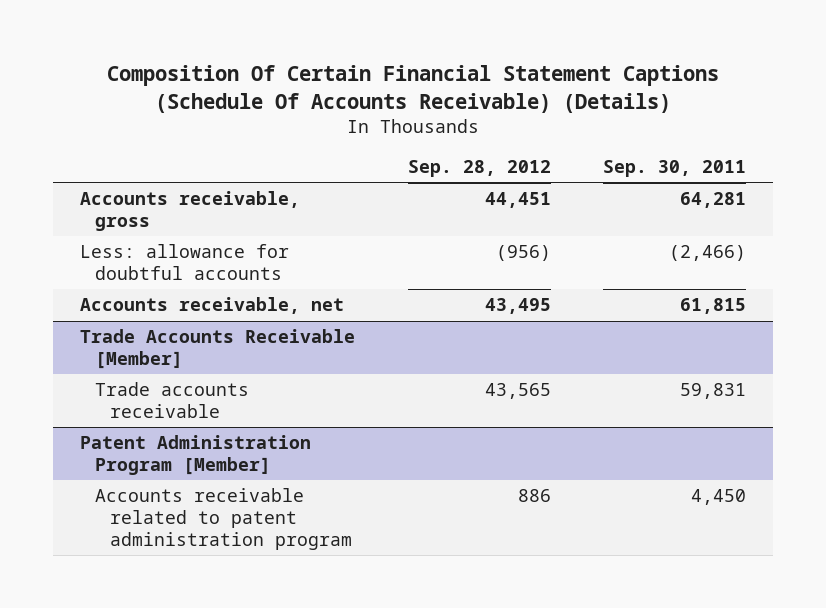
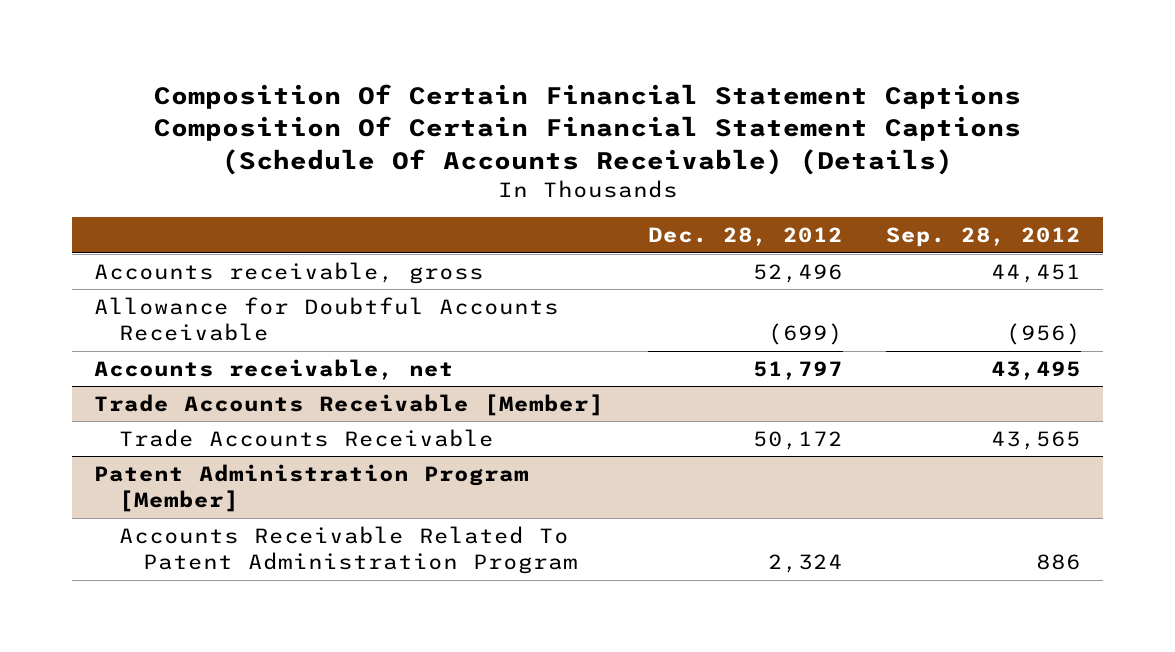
- Composition Of Certain Financial Statement Captions (Schedule Of Accounts Receivable) (Details)
+ Composition Of Certain Financial Statement Captions Composition Of Certain Financial Statement Captions (Schedule Of Accounts Receivable) (Details)
- | Sep. 28, 2012 | Sep. 30, 2011
+ | Dec. 28, 2012 | Sep. 28, 2012
- Less: allowance for doubtful accounts | (956) | (2,466)
+ Allowance for Doubtful Accounts Receivable | (699) | (956)
@ Trade Accounts Receivable [Member]
- Trade accounts receivable | 43,565 | 59,831
+ Trade Accounts Receivable | 50,172 | 43,565
@ Patent Administration Program [Member]
- Accounts receivable related to patent administration program | 886 | 4,450
+ Accounts Receivable Related To Patent Administration Program | 2,324 | 886

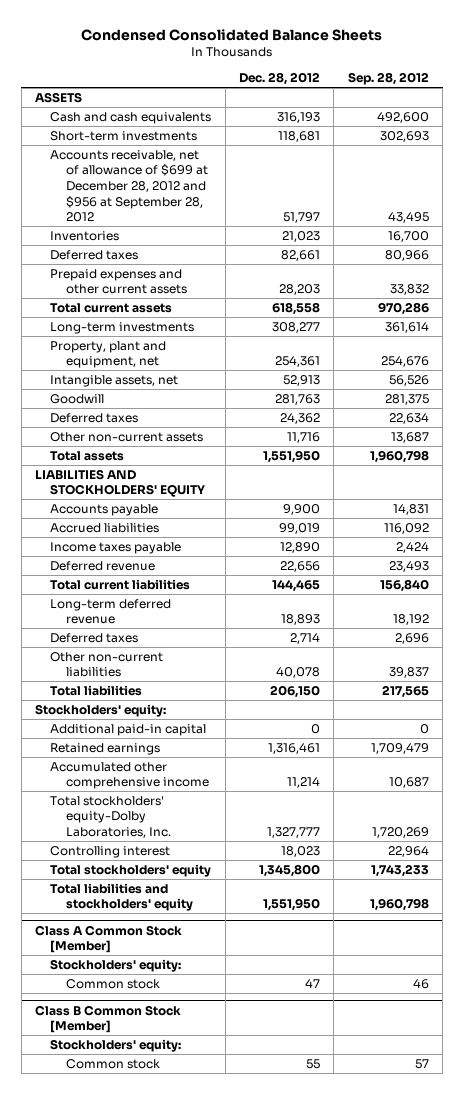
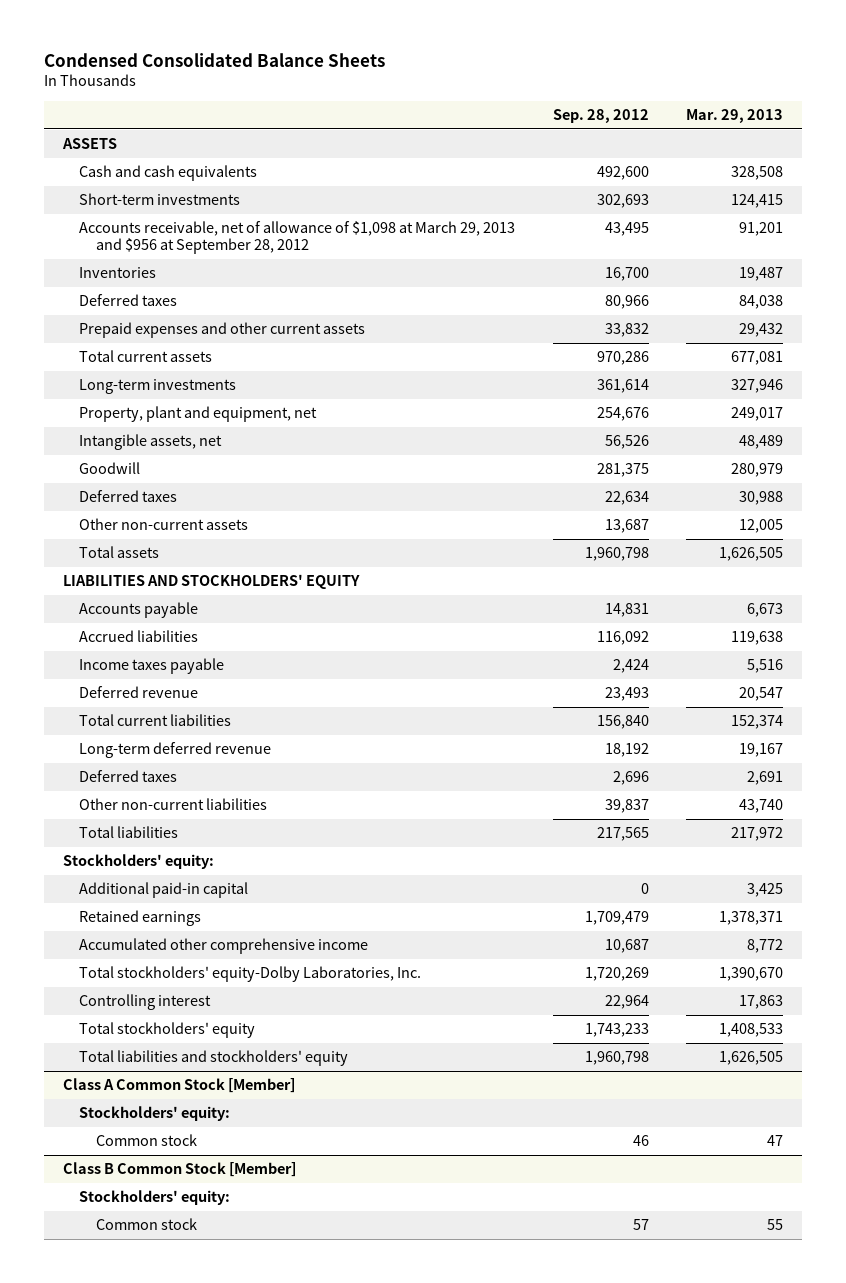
- | Dec. 28, 2012 | Sep. 28, 2012
+ | Sep. 28, 2012 | Mar. 29, 2013
- Accounts receivable, net of allowance of $699 at December 28, 2012 and $956 at September 28, 2012 | 51,797 | 43,495
+ Accounts receivable, net of allowance of $1,098 at March 29, 2013 and $956 at September 28, 2012 | 43,495 | 91,201

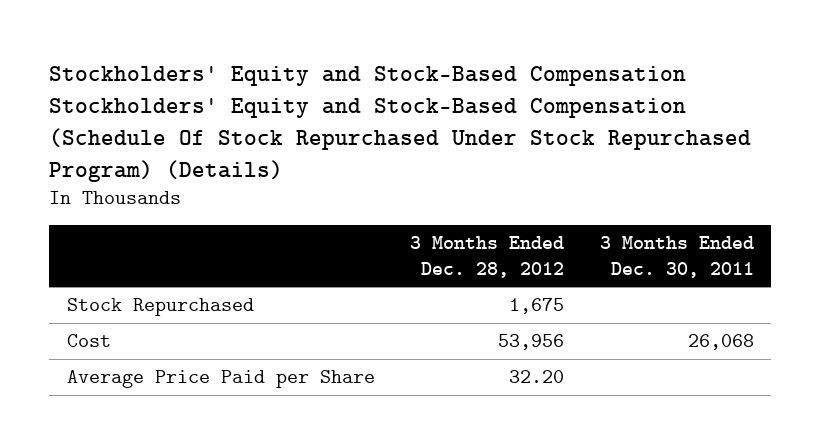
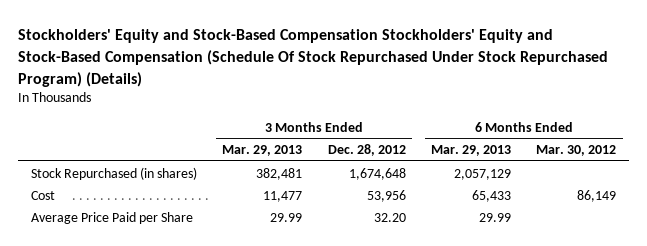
- | 3 Months Ended Dec. 28, 2012 | 3 Months Ended Dec. 30, 2011
+ | 3 Months Ended Mar. 29, 2013 | 3 Months Ended Dec. 28, 2012 | 6 Months Ended Mar. 29, 2013 | 6 Months Ended Mar. 30, 2012
- Stock Repurchased | 1,675 |
+ Stock Repurchased (in shares) | 382,481 | 1,674,648 | 2,057,129 |

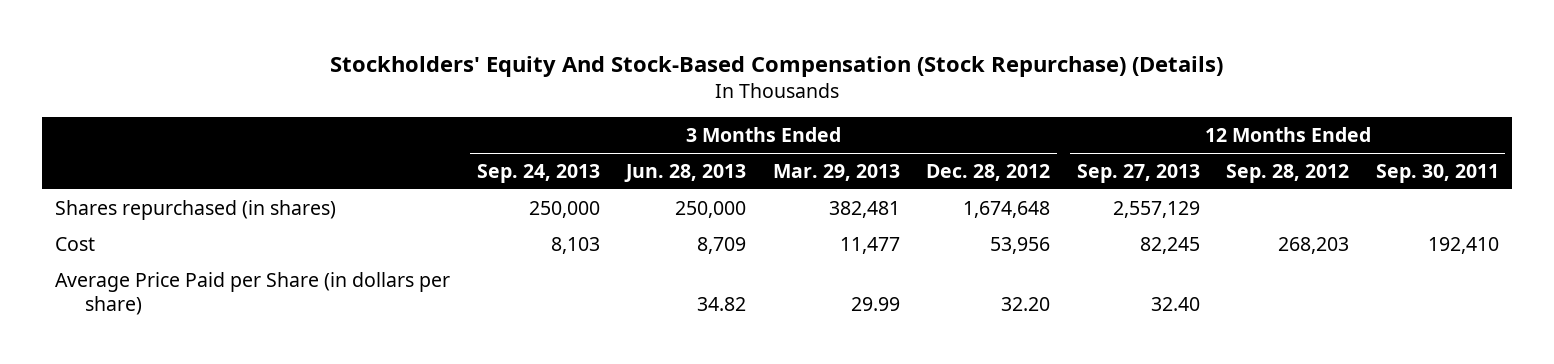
- Stockholders' Equity and Stock-Based Compensation Stockholders' Equity and Stock-Based Compensation (Schedule Of Stock Repurchased Under Stock Repurchased Program) (Details)
+ Stockholders' Equity And Stock-Based Compensation (Stock Repurchase) (Details)
- | 3 Months Ended Mar. 29, 2013 | 3 Months Ended Dec. 28, 2012 | 6 Months Ended Mar. 29, 2013 | 6 Months Ended Mar. 30, 2012
+ | 3 Months Ended Sep. 24, 2013 | 3 Months Ended Jun. 28, 2013 | 3 Months Ended Mar. 29, 2013 | 3 Months Ended Dec. 28, 2012 | 12 Months Ended Sep. 27, 2013 | 12 Months Ended Sep. 28, 2012 | 12 Months Ended Sep. 30, 2011
- Stock Repurchased (in shares) | 382,481 | 1,674,648 | 2,057,129 |
+ Shares repurchased (in shares) | 250,000 | 250,000 | 382,481 | 1,674,648 | 2,557,129 | |
- Average Price Paid per Share | 29.99 | 32.20 | 29.99 |
+ Average Price Paid per Share (in dollars per share) | | 34.82 | 29.99 | 32.20 | 32.40 | |

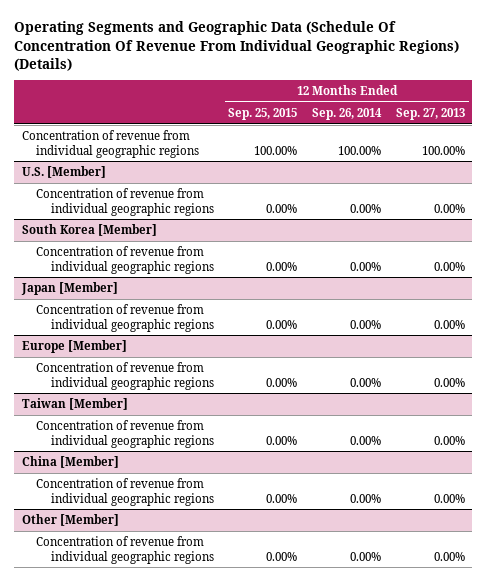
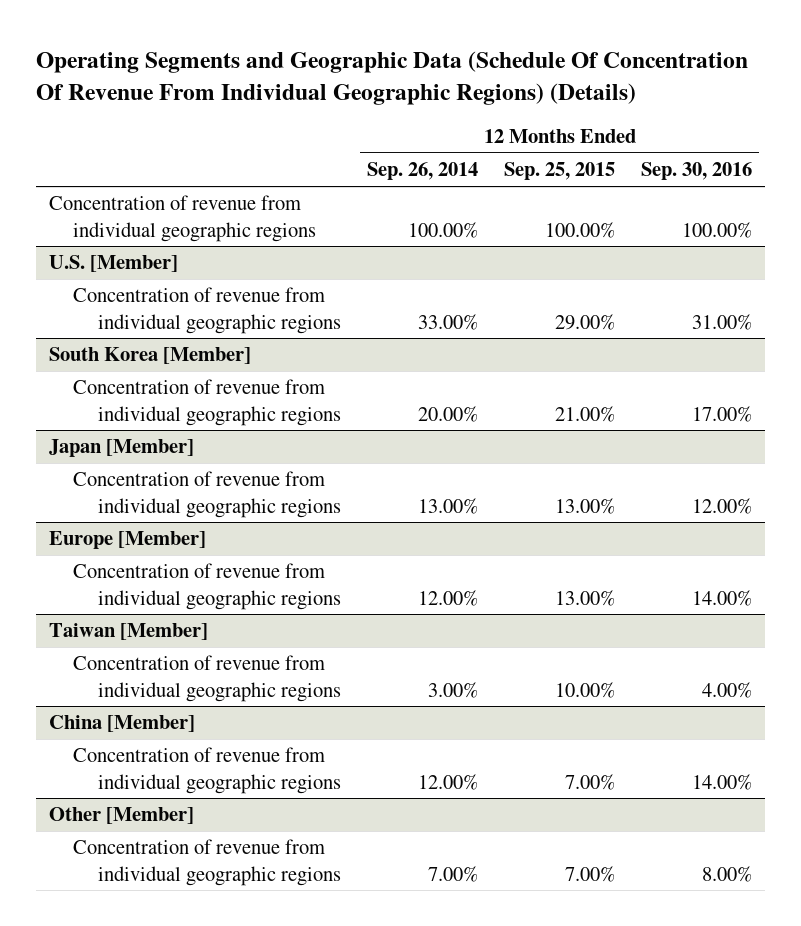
- | 12 Months Ended Sep. 25, 2015 | 12 Months Ended Sep. 26, 2014 | 12 Months Ended Sep. 27, 2013
+ | 12 Months Ended Sep. 26, 2014 | 12 Months Ended Sep. 25, 2015 | 12 Months Ended Sep. 30, 2016
@ U.S. [Member]
- Concentration of revenue from individual geographic regions | 0.00% | 0.00% | 0.00%
+ Concentration of revenue from individual geographic regions | 33.00% | 29.00% | 31.00%
@ South Korea [Member]
- Concentration of revenue from individual geographic regions | 0.00% | 0.00% | 0.00%
+ Concentration of revenue from individual geographic regions | 20.00% | 21.00% | 17.00%
@ Japan [Member]
- Concentration of revenue from individual geographic regions | 0.00% | 0.00% | 0.00%
+ Concentration of revenue from individual geographic regions | 13.00% | 13.00% | 12.00%
@ Europe [Member]
- Concentration of revenue from individual geographic regions | 0.00% | 0.00% | 0.00%
+ Concentration of revenue from individual geographic regions | 12.00% | 13.00% | 14.00%
@ Taiwan [Member]
- Concentration of revenue from individual geographic regions | 0.00% | 0.00% | 0.00%
+ Concentration of revenue from individual geographic regions | 3.00% | 10.00% | 4.00%
@ China [Member]
- Concentration of revenue from individual geographic regions | 0.00% | 0.00% | 0.00%
+ Concentration of revenue from individual geographic regions | 12.00% | 7.00% | 14.00%
@ Other [Member]
- Concentration of revenue from individual geographic regions | 0.00% | 0.00% | 0.00%
+ Concentration of revenue from individual geographic regions | 7.00% | 7.00% | 8.00%

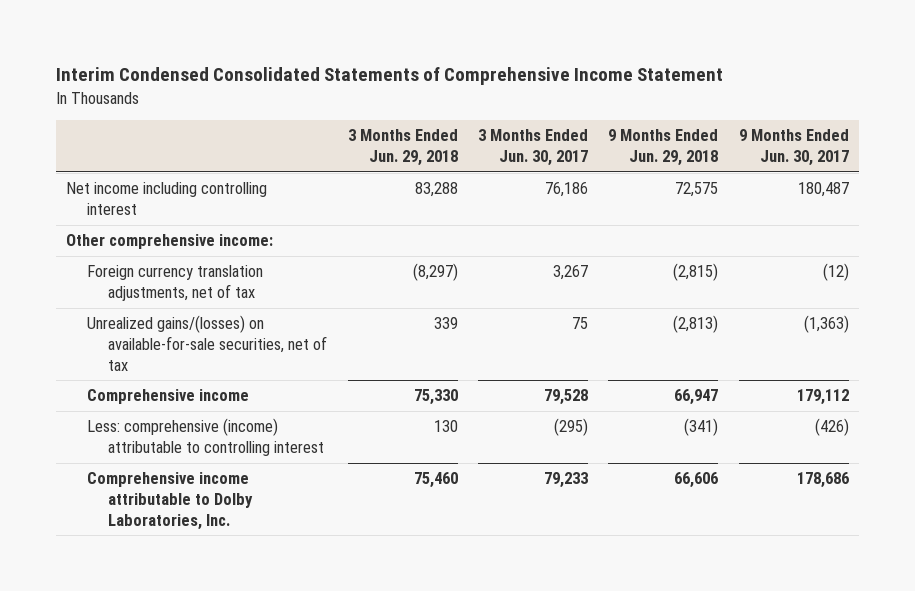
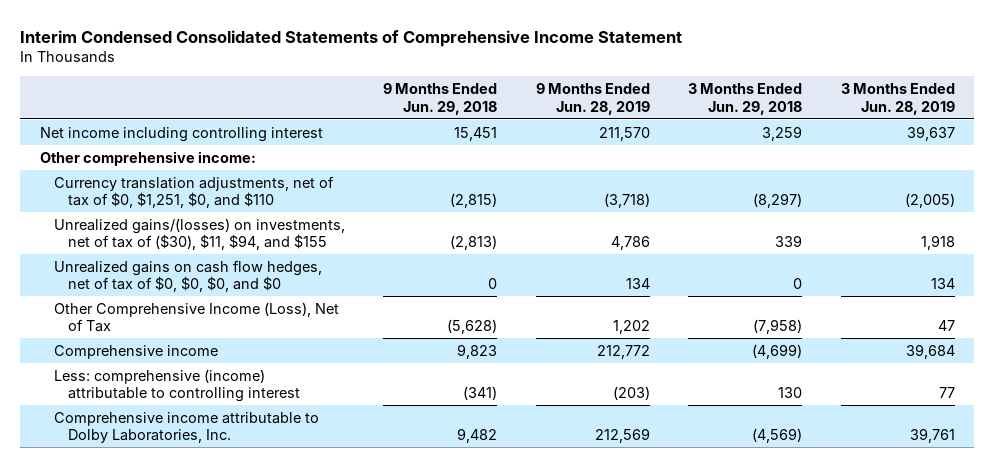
- | 3 Months Ended Jun. 29, 2018 | 3 Months Ended Jun. 30, 2017 | 9 Months Ended Jun. 29, 2018 | 9 Months Ended Jun. 30, 2017
+ | 9 Months Ended Jun. 29, 2018 | 9 Months Ended Jun. 28, 2019 | 3 Months Ended Jun. 29, 2018 | 3 Months Ended Jun. 28, 2019
- Net income including controlling interest | 83,288 | 76,186 | 72,575 | 180,487
+ Net income including controlling interest | 15,451 | 211,570 | 3,259 | 39,637
- Foreign currency translation adjustments, net of tax | (8,297) | 3,267 | (2,815) | (12)
- Unrealized gains/(losses) on available-for-sale securities, net of tax | 339 | 75 | (2,813) | (1,363)
- Comprehensive income | 75,330 | 79,528 | 66,947 | 179,112
+ Currency translation adjustments, net of tax of $0, $1,251, $0, and $110 | (2,815) | (3,718) | (8,297) | (2,005)
+ Unrealized gains/(losses) on investments, net of tax of ($30), $11, $94, and $155 | (2,813) | 4,786 | 339 | 1,918
+ Unrealized gains on cash flow hedges, net of tax of $0, $0, $0, and $0 | 0 | 134 | 0 | 134
+ Other Comprehensive Income (Loss), Net of Tax | (5,628) | 1,202 | (7,958) | 47
+ Comprehensive income | 9,823 | 212,772 | (4,699) | 39,684
- Comprehensive income attributable to Dolby Laboratories, Inc. | 75,460 | 79,233 | 66,606 | 178,686
+ Comprehensive income attributable to Dolby Laboratories, Inc. | 9,482 | 212,569 | (4,569) | 39,761

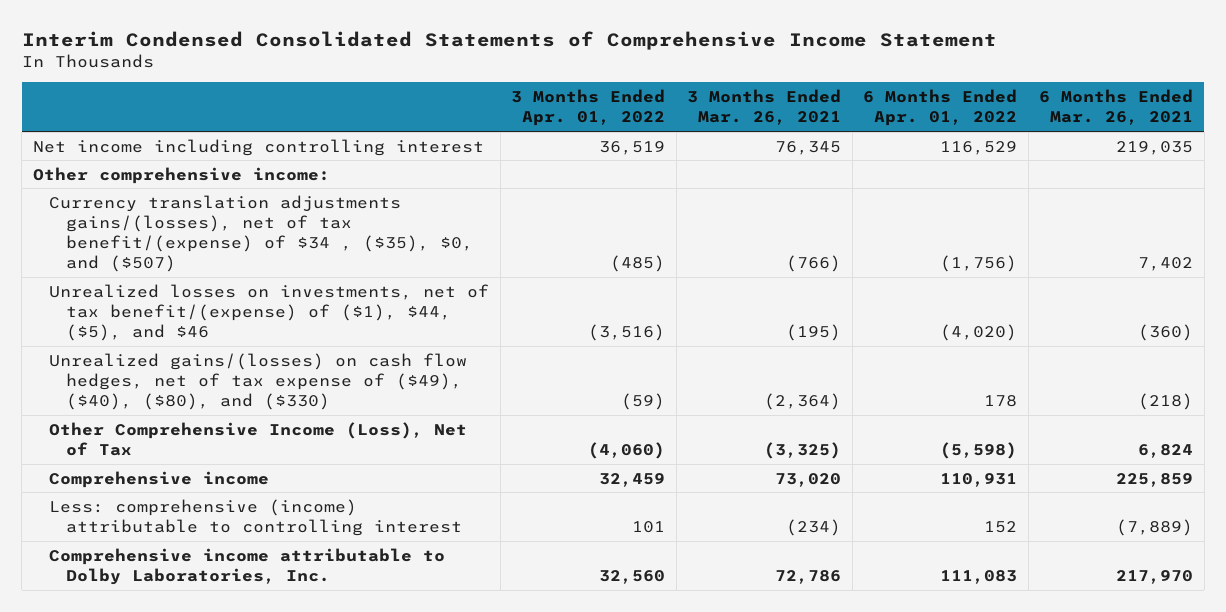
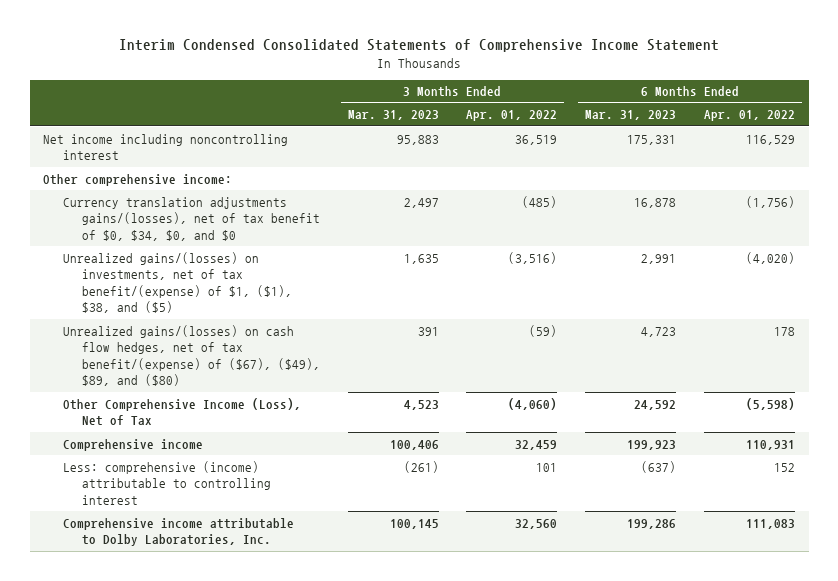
- | 3 Months Ended Apr. 01, 2022 | 3 Months Ended Mar. 26, 2021 | 6 Months Ended Apr. 01, 2022 | 6 Months Ended Mar. 26, 2021
+ | 3 Months Ended Mar. 31, 2023 | 3 Months Ended Apr. 01, 2022 | 6 Months Ended Mar. 31, 2023 | 6 Months Ended Apr. 01, 2022
- Net income including controlling interest | 36,519 | 76,345 | 116,529 | 219,035
+ Net income including noncontrolling interest | 95,883 | 36,519 | 175,331 | 116,529
- Currency translation adjustments gains/(losses), net of tax benefit/(expense) of $34 , ($35), $0, and ($507) | (485) | (766) | (1,756) | 7,402
- Unrealized losses on investments, net of tax benefit/(expense) of ($1), $44, ($5), and $46 | (3,516) | (195) | (4,020) | (360)
- Unrealized gains/(losses) on cash flow hedges, net of tax expense of ($49), ($40), ($80), and ($330) | (59) | (2,364) | 178 | (218)
+ Currency translation adjustments gains/(losses), net of tax benefit of $0, $34, $0, and $0 | 2,497 | (485) | 16,878 | (1,756)
+ Unrealized gains/(losses) on investments, net of tax benefit/(expense) of $1, ($1), $38, and ($5) | 1,635 | (3,516) | 2,991 | (4,020)
+ Unrealized gains/(losses) on cash flow hedges, net of tax benefit/(expense) of ($67), ($49), $89, and ($80) | 391 | (59) | 4,723 | 178

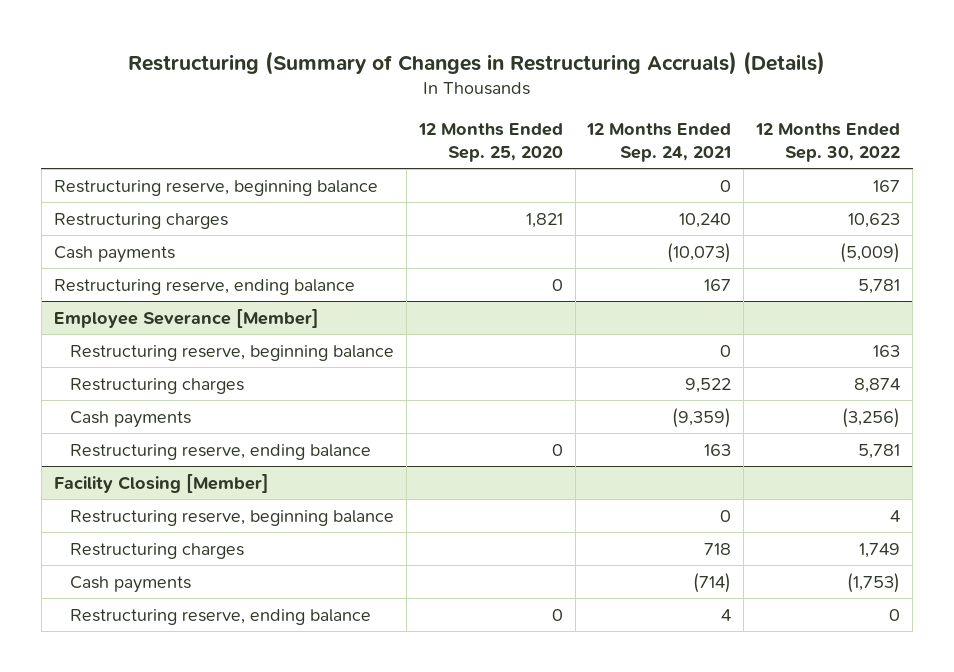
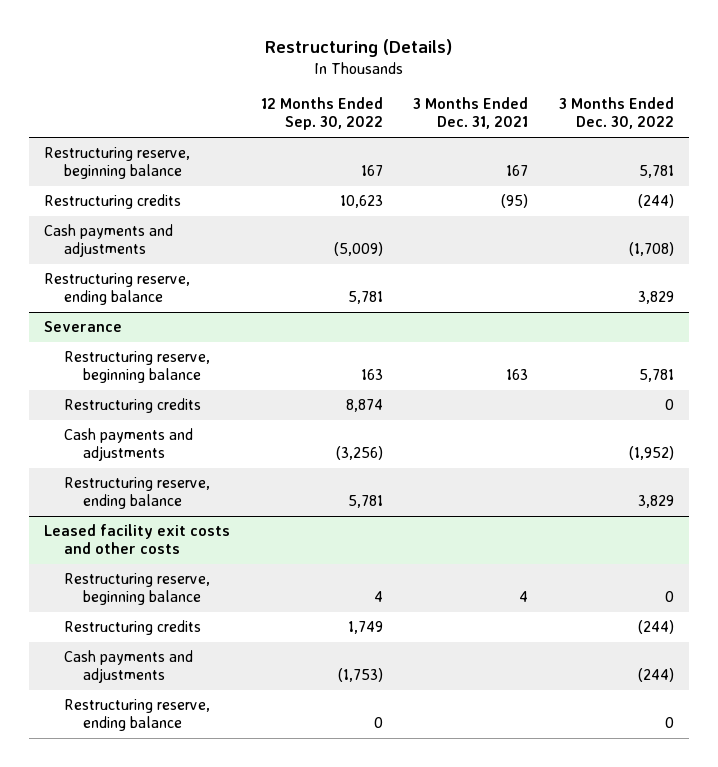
- Restructuring (Summary of Changes in Restructuring Accruals) (Details)
+ Restructuring (Details)
- | 12 Months Ended Sep. 25, 2020 | 12 Months Ended Sep. 24, 2021 | 12 Months Ended Sep. 30, 2022
+ | 12 Months Ended Sep. 30, 2022 | 3 Months Ended Dec. 31, 2021 | 3 Months Ended Dec. 30, 2022
- Restructuring charges | 1,821 | 10,240 | 10,623
- Cash payments | | (10,073) | (5,009)
+ Restructuring credits | 10,623 | (95) | (244)
+ Cash payments and adjustments | (5,009) | | (1,708)
- Employee Severance [Member]
+ Severance
- Restructuring charges | | 9,522 | 8,874
- Cash payments | | (9,359) | (3,256)
+ Restructuring credits | 8,874 | | 0
+ Cash payments and adjustments | (3,256) | | (1,952)
- Facility Closing [Member]
+ Leased facility exit costs and other costs
- Restructuring charges | | 718 | 1,749
- Cash payments | | (714) | (1,753)
+ Restructuring credits | 1,749 | | (244)
+ Cash payments and adjustments | (1,753) | | (244)

